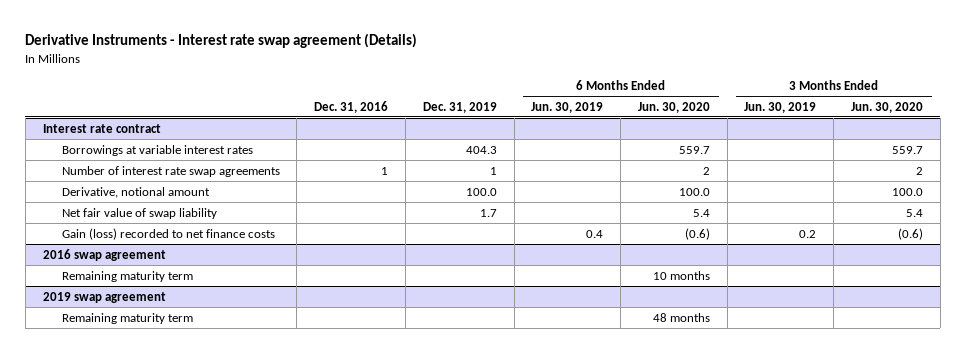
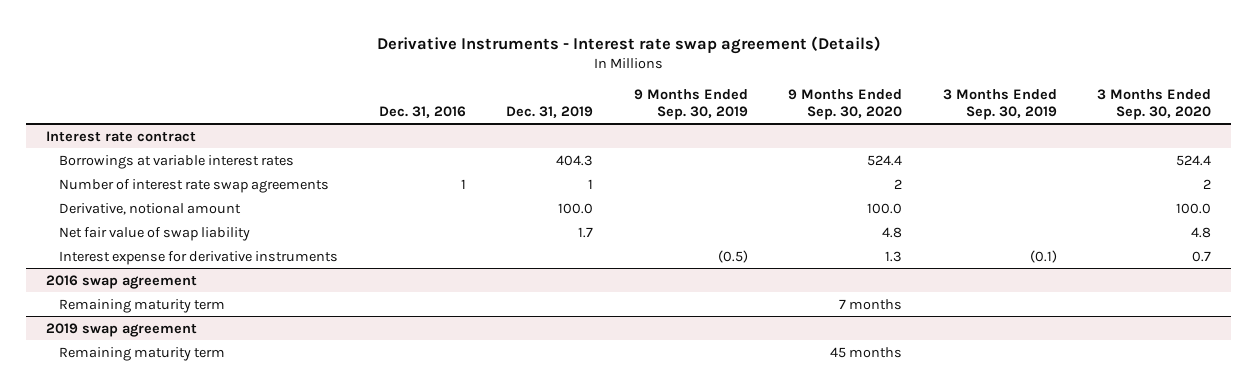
- | Dec. 31, 2016 | Dec. 31, 2019 | 6 Months Ended Jun. 30, 2019 | 6 Months Ended Jun. 30, 2020 | 3 Months Ended Jun. 30, 2019 | 3 Months Ended Jun. 30, 2020
+ | Dec. 31, 2016 | Dec. 31, 2019 | 9 Months Ended Sep. 30, 2019 | 9 Months Ended Sep. 30, 2020 | 3 Months Ended Sep. 30, 2019 | 3 Months Ended Sep. 30, 2020
@ Interest rate contract
- Gain (loss) recorded to net finance costs | | | 0.4 | (0.6) | 0.2 | (0.6)
+ Interest expense for derivative instruments | | | (0.5) | 1.3 | (0.1) | 0.7

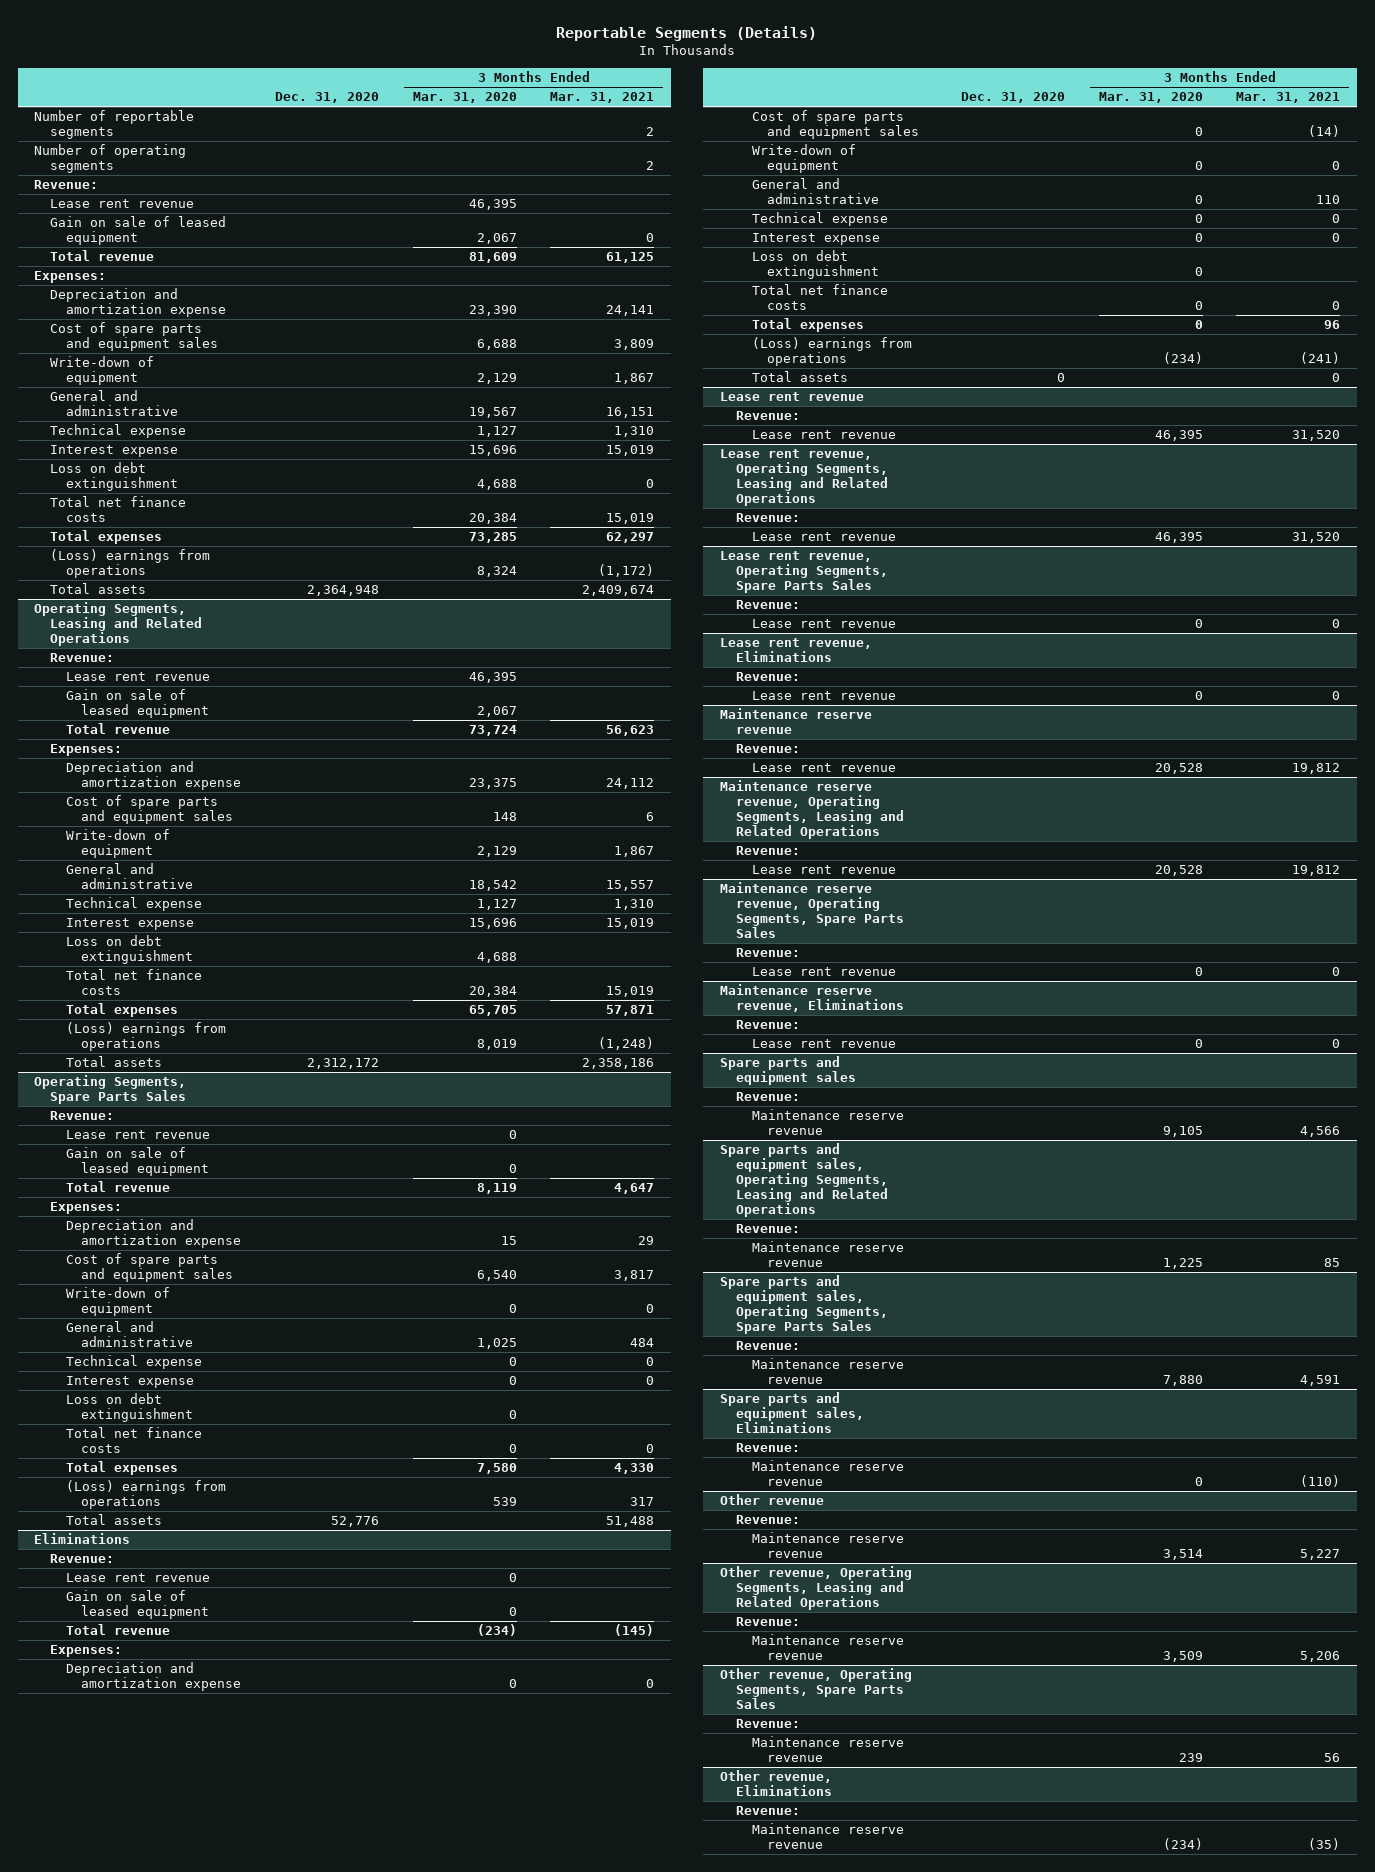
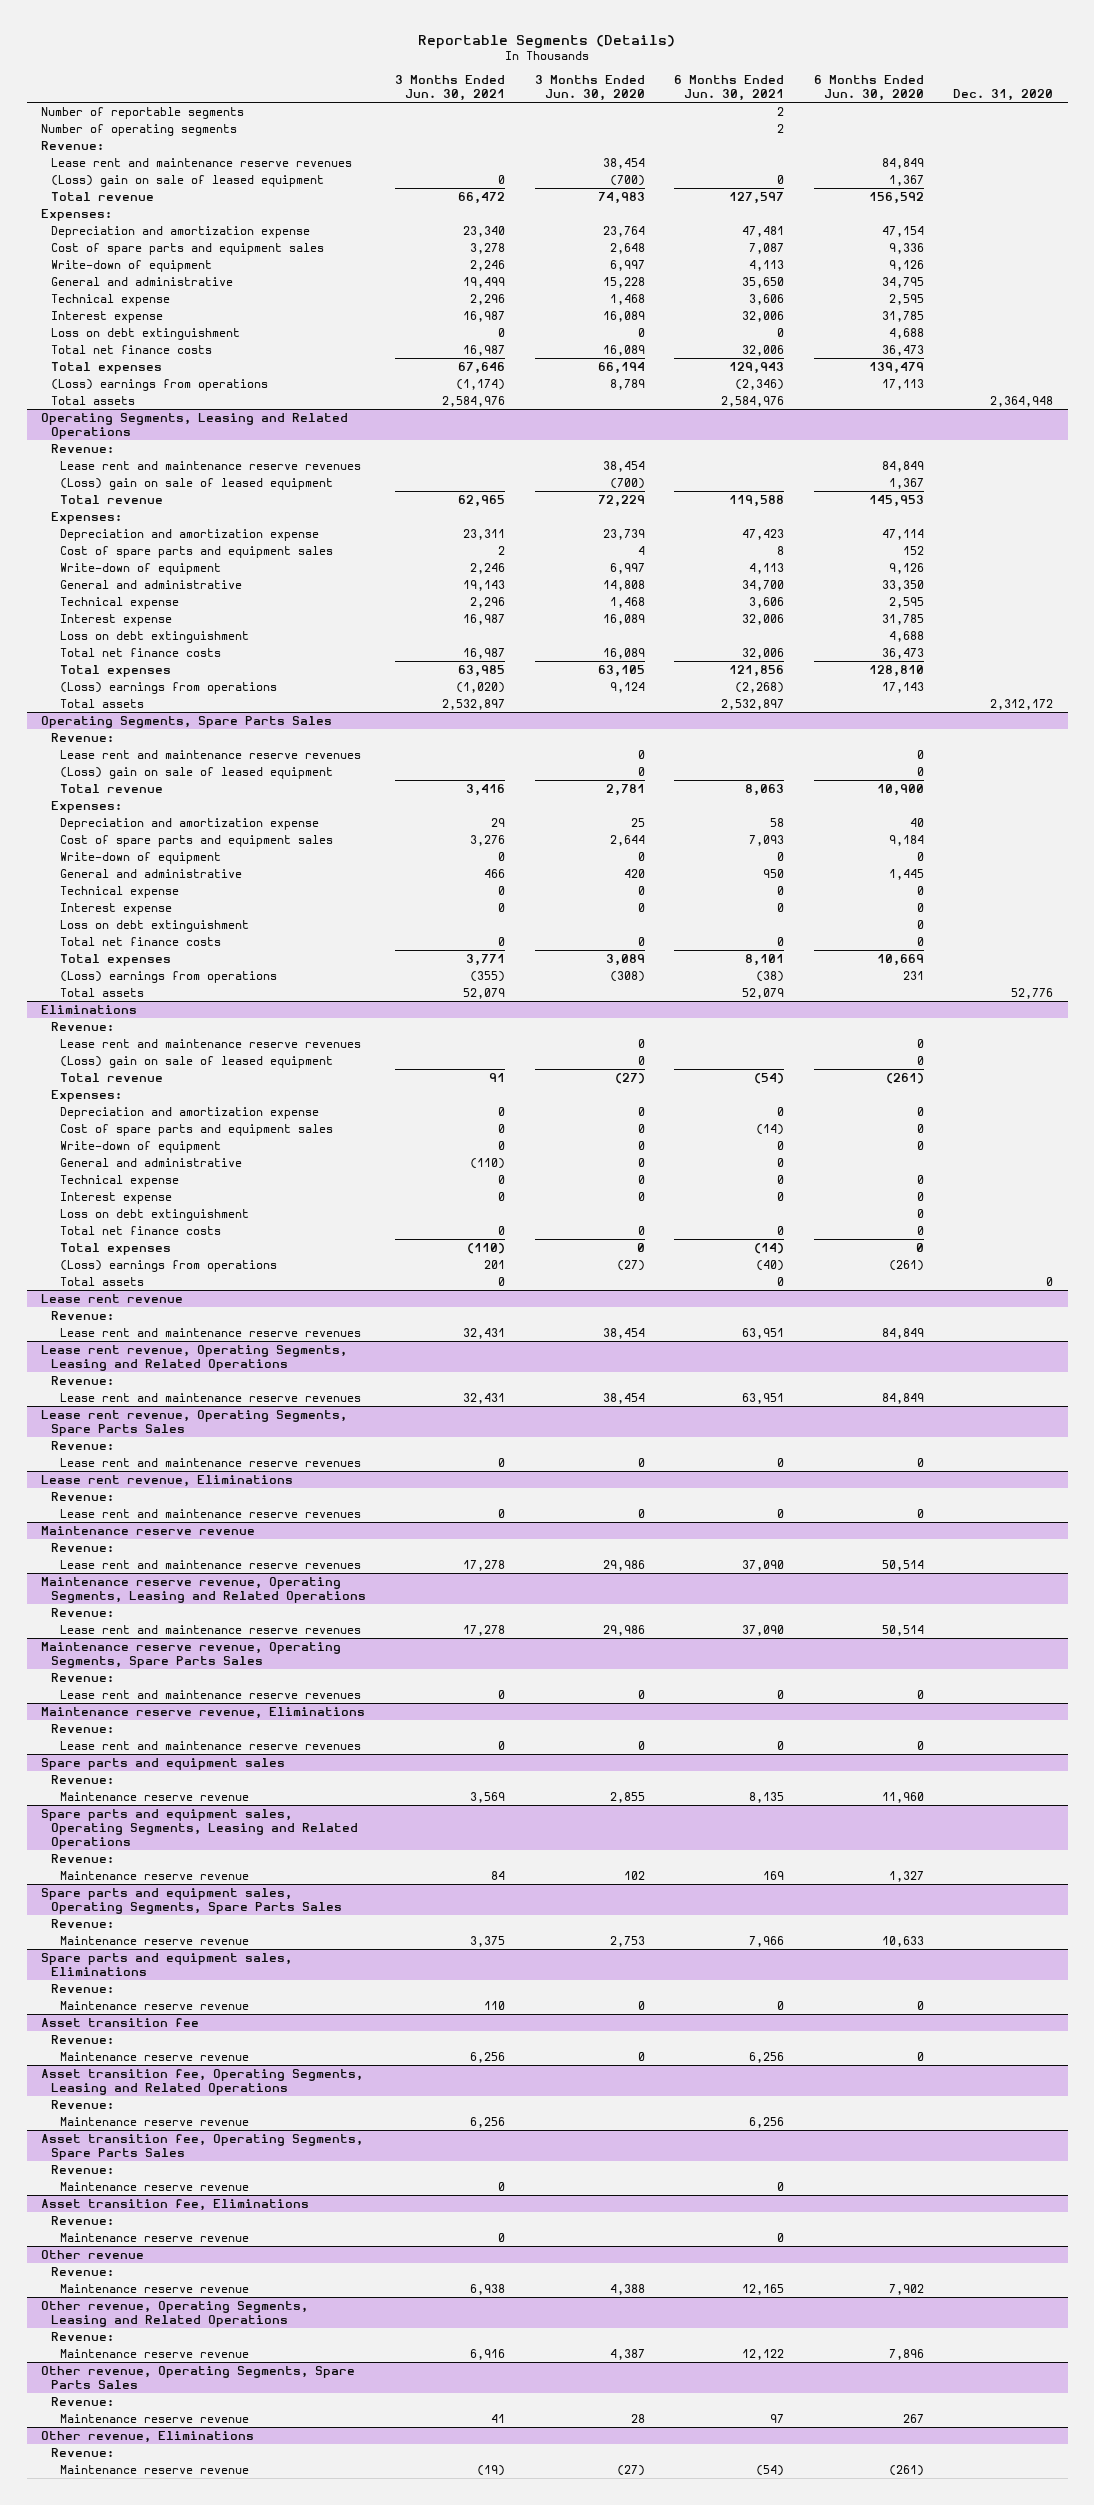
- | Dec. 31, 2020 | 3 Months Ended Mar. 31, 2020 | 3 Months Ended Mar. 31, 2021
+ | 3 Months Ended Jun. 30, 2021 | 3 Months Ended Jun. 30, 2020 | 6 Months Ended Jun. 30, 2021 | 6 Months Ended Jun. 30, 2020 | Dec. 31, 2020
- Lease rent revenue | | 46,395 |
- Gain on sale of leased equipment | | 2,067 | 0
+ Lease rent and maintenance reserve revenues | | 38,454 | | 84,849 |
+ (Loss) gain on sale of leased equipment | 0 | (700) | 0 | 1,367 |
@ Operating Segments, Leasing and Related Operations
- Lease rent revenue | | 46,395 |
- Gain on sale of leased equipment | | 2,067 |
+ Lease rent and maintenance reserve revenues | | 38,454 | | 84,849 |
+ (Loss) gain on sale of leased equipment | | (700) | | 1,367 |
@ Operating Segments, Spare Parts Sales
- Lease rent revenue | | 0 |
- Gain on sale of leased equipment | | 0 |
+ Lease rent and maintenance reserve revenues | | 0 | | 0 |
+ (Loss) gain on sale of leased equipment | | 0 | | 0 |
@ Eliminations
- Lease rent revenue | | 0 |
- Gain on sale of leased equipment | | 0 |
+ Lease rent and maintenance reserve revenues | | 0 | | 0 |
+ (Loss) gain on sale of leased equipment | | 0 | | 0 |
@ Lease rent revenue
- Lease rent revenue | | 46,395 | 31,520
+ Lease rent and maintenance reserve revenues | 32,431 | 38,454 | 63,951 | 84,849 |
@ Lease rent revenue, Operating Segments, Leasing and Related Operations
- Lease rent revenue | | 46,395 | 31,520
+ Lease rent and maintenance reserve revenues | 32,431 | 38,454 | 63,951 | 84,849 |
@ Lease rent revenue, Operating Segments, Spare Parts Sales
- Lease rent revenue | | 0 | 0
+ Lease rent and maintenance reserve revenues | 0 | 0 | 0 | 0 |
@ Lease rent revenue, Eliminations
- Lease rent revenue | | 0 | 0
+ Lease rent and maintenance reserve revenues | 0 | 0 | 0 | 0 |
@ Maintenance reserve revenue
- Lease rent revenue | | 20,528 | 19,812
+ Lease rent and maintenance reserve revenues | 17,278 | 29,986 | 37,090 | 50,514 |
@ Maintenance reserve revenue, Operating Segments, Leasing and Related Operations
- Lease rent revenue | | 20,528 | 19,812
+ Lease rent and maintenance reserve revenues | 17,278 | 29,986 | 37,090 | 50,514 |
@ Maintenance reserve revenue, Operating Segments, Spare Parts Sales
- Lease rent revenue | | 0 | 0
+ Lease rent and maintenance reserve revenues | 0 | 0 | 0 | 0 |
@ Maintenance reserve revenue, Eliminations
- Lease rent revenue | | 0 | 0
+ Lease rent and maintenance reserve revenues | 0 | 0 | 0 | 0 |
+ Asset transition fee
+ Revenue:
+ Maintenance reserve revenue | 6,256 | 0 | 6,256 | 0 |
+ Asset transition fee, Operating Segments, Leasing and Related Operations
+ Revenue:
+ Maintenance reserve revenue | 6,256 | | 6,256 | |
+ Asset transition fee, Operating Segments, Spare Parts Sales
+ Revenue:
+ Maintenance reserve revenue | 0 | | 0 | |
+ Asset transition fee, Eliminations
+ Revenue:
+ Maintenance reserve revenue | 0 | | 0 | |

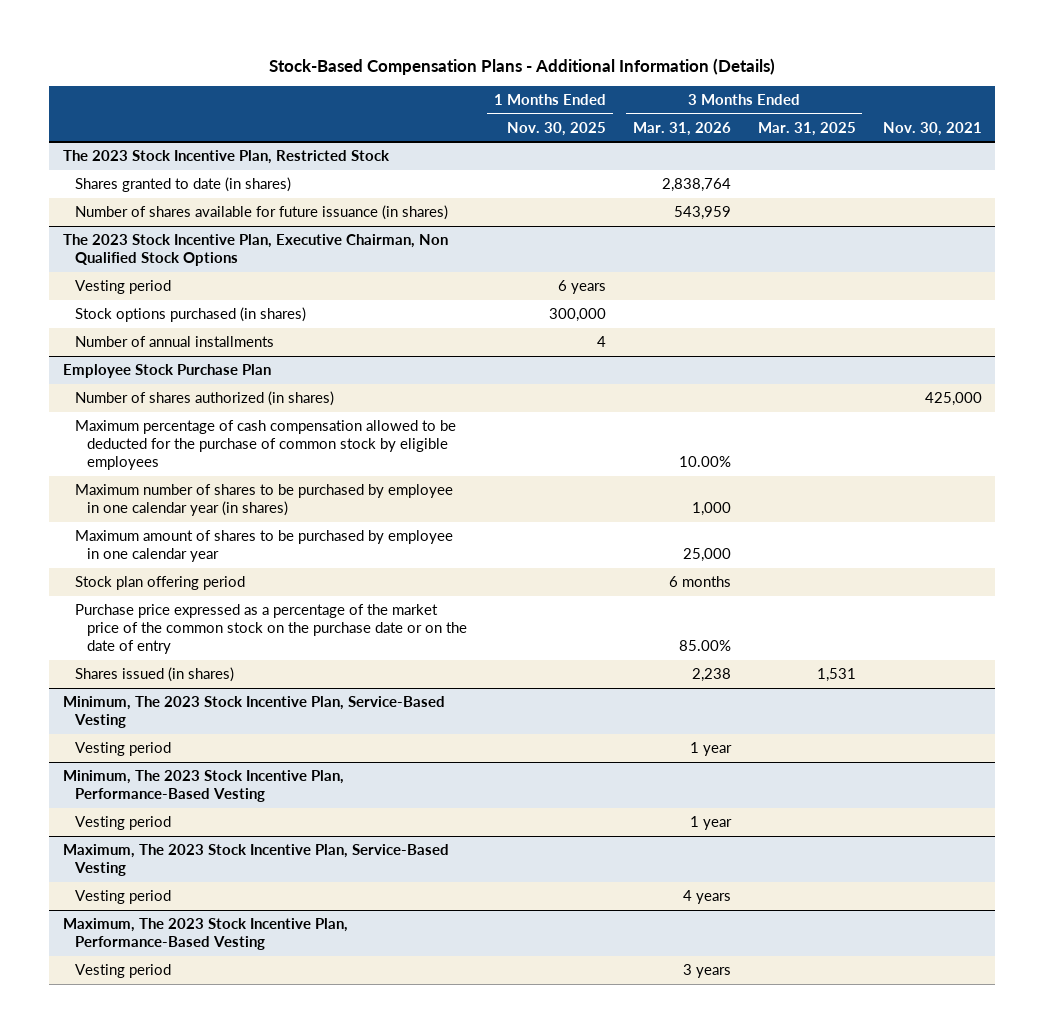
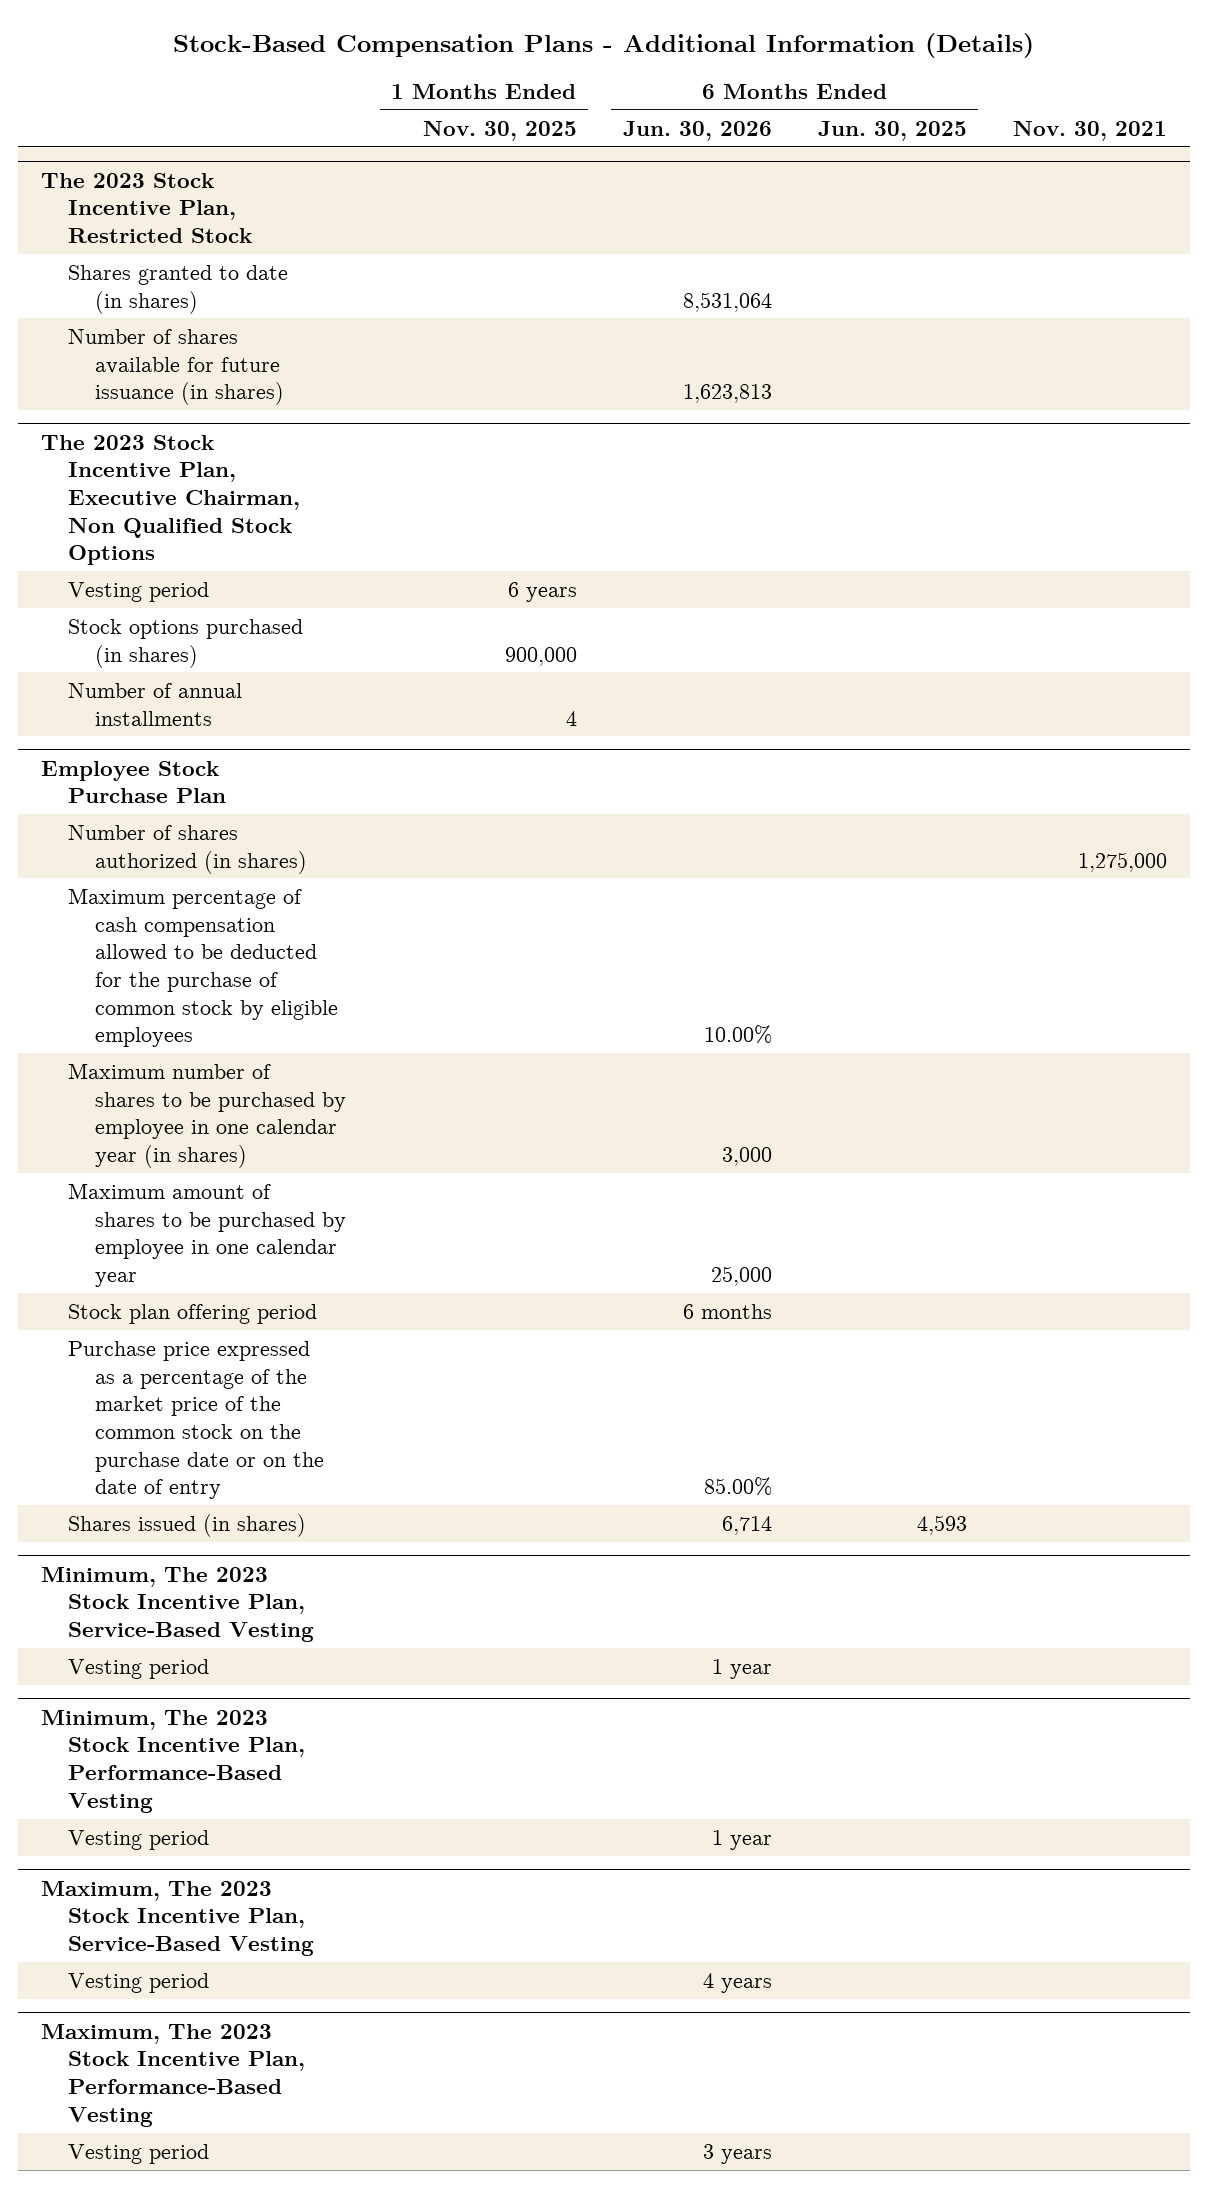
- | 1 Months Ended Nov. 30, 2025 | 3 Months Ended Mar. 31, 2026 | 3 Months Ended Mar. 31, 2025 | Nov. 30, 2021
+ | 1 Months Ended Nov. 30, 2025 | 6 Months Ended Jun. 30, 2026 | 6 Months Ended Jun. 30, 2025 | Nov. 30, 2021
@ The 2023 Stock Incentive Plan, Executive Chairman, Non Qualified Stock Options
- Stock options purchased (in shares) | 300,000 | | |
+ Stock options purchased (in shares) | 900,000 | | |
@ Employee Stock Purchase Plan
- Number of shares authorized (in shares) | | | | 425,000
+ Number of shares authorized (in shares) | | | | 1,275,000

